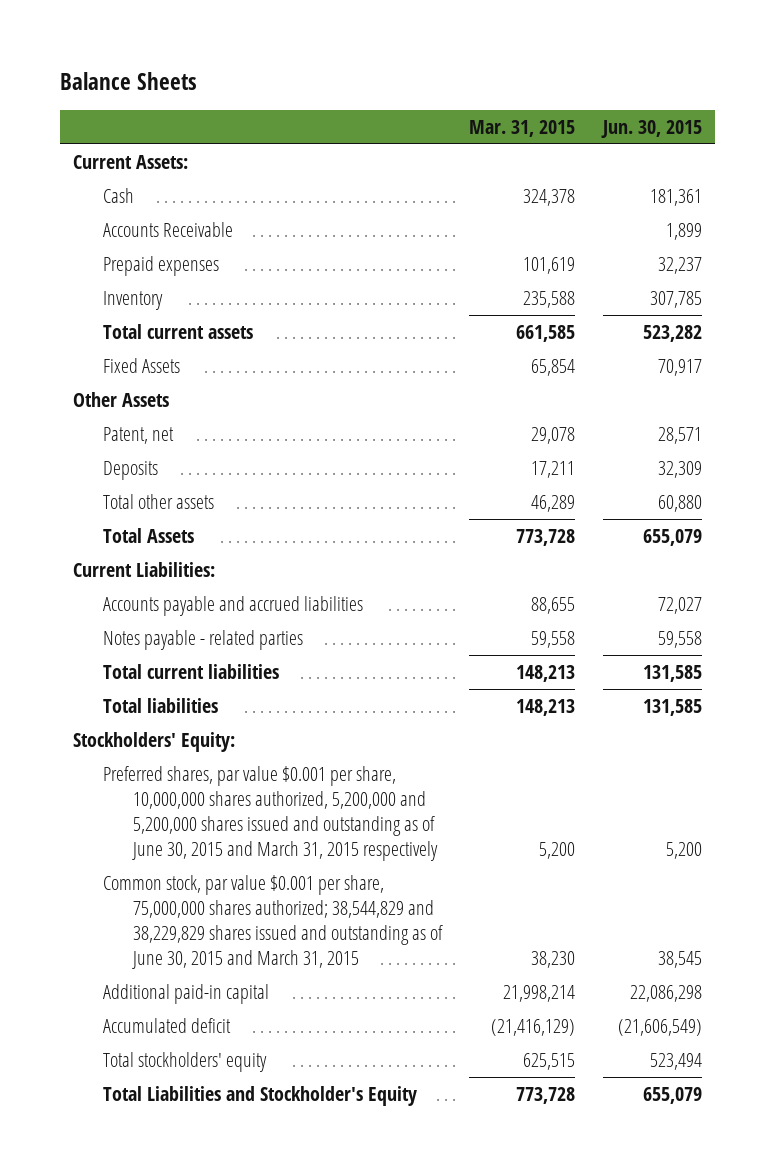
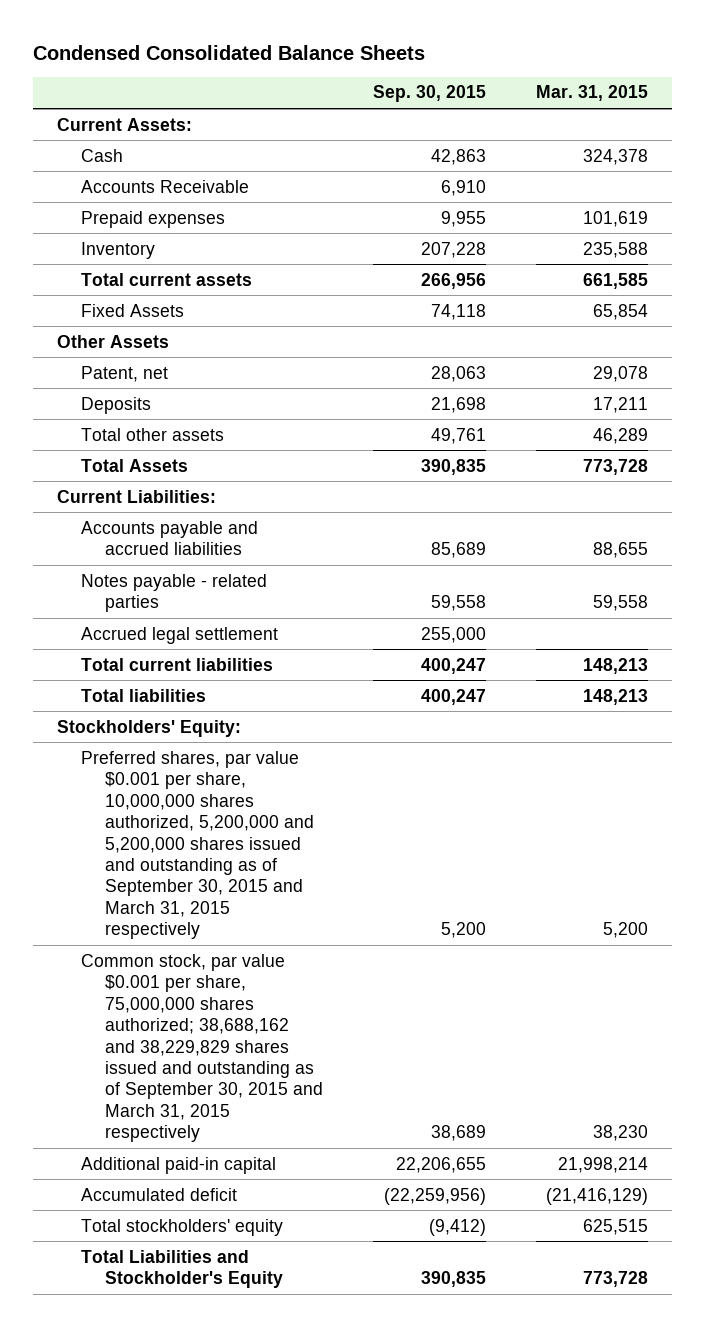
- Balance Sheets
+ Condensed Consolidated Balance Sheets
- | Mar. 31, 2015 | Jun. 30, 2015
+ | Sep. 30, 2015 | Mar. 31, 2015
+ Accrued legal settlement | 255,000 |
- Preferred shares, par value $0.001 per share, 10,000,000 shares authorized, 5,200,000 and 5,200,000 shares issued and outstanding as of June 30, 2015 and March 31, 2015 respectively | 5,200 | 5,200
- Common stock, par value $0.001 per share, 75,000,000 shares authorized; 38,544,829 and 38,229,829 shares issued and outstanding as of June 30, 2015 and March 31, 2015 | 38,230 | 38,545
+ Preferred shares, par value $0.001 per share, 10,000,000 shares authorized, 5,200,000 and 5,200,000 shares issued and outstanding as of September 30, 2015 and March 31, 2015 respectively | 5,200 | 5,200
+ Common stock, par value $0.001 per share, 75,000,000 shares authorized; 38,688,162 and 38,229,829 shares issued and outstanding as of September 30, 2015 and March 31, 2015 respectively | 38,689 | 38,230

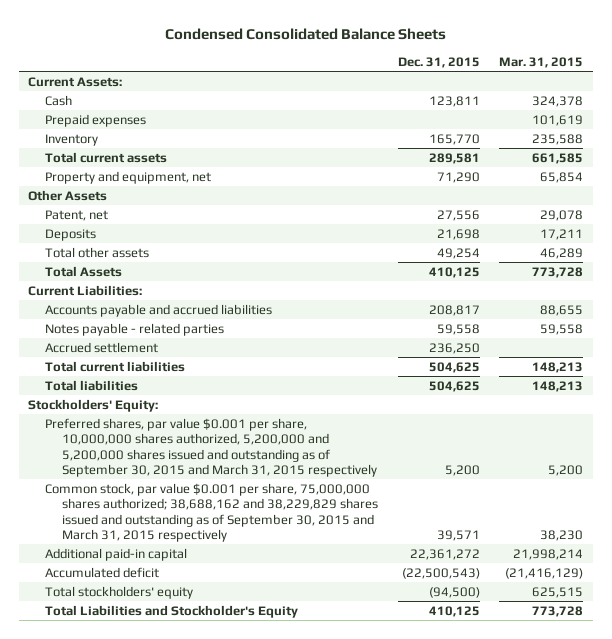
- | Sep. 30, 2015 | Mar. 31, 2015
+ | Dec. 31, 2015 | Mar. 31, 2015
- Accounts Receivable | 6,910 |
- Fixed Assets | 74,118 | 65,854
+ Property and equipment, net | 71,290 | 65,854
- Accrued legal settlement | 255,000 |
+ Accrued settlement | 236,250 |

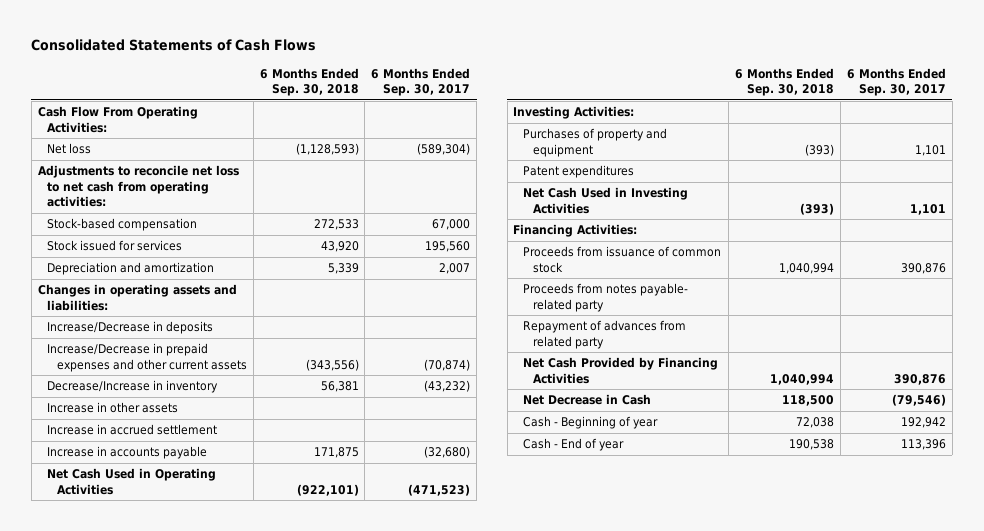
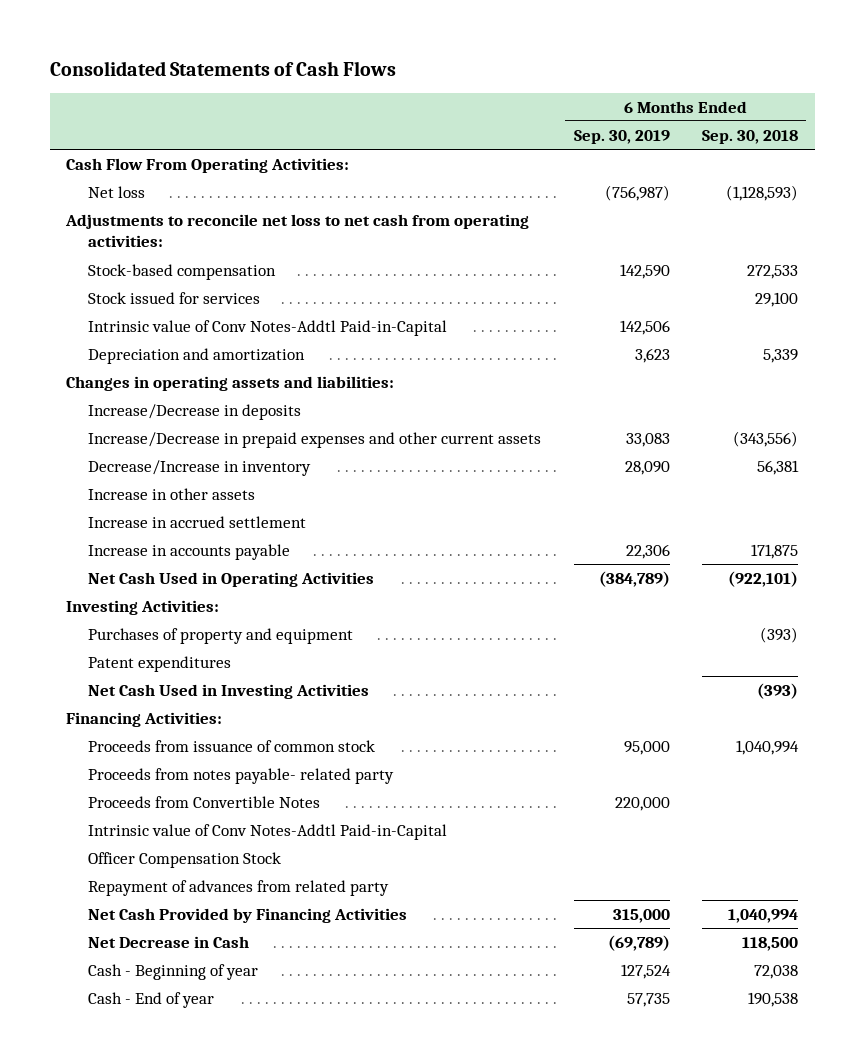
- | 6 Months Ended Sep. 30, 2018 | 6 Months Ended Sep. 30, 2017
+ | 6 Months Ended Sep. 30, 2019 | 6 Months Ended Sep. 30, 2018
- Stock issued for services | 43,920 | 195,560
+ Stock issued for services | | 29,100
+ Intrinsic value of Conv Notes-Addtl Paid-in-Capital | 142,506 |
+ Proceeds from Convertible Notes | 220,000 |
+ Intrinsic value of Conv Notes-Addtl Paid-in-Capital
+ Officer Compensation Stock

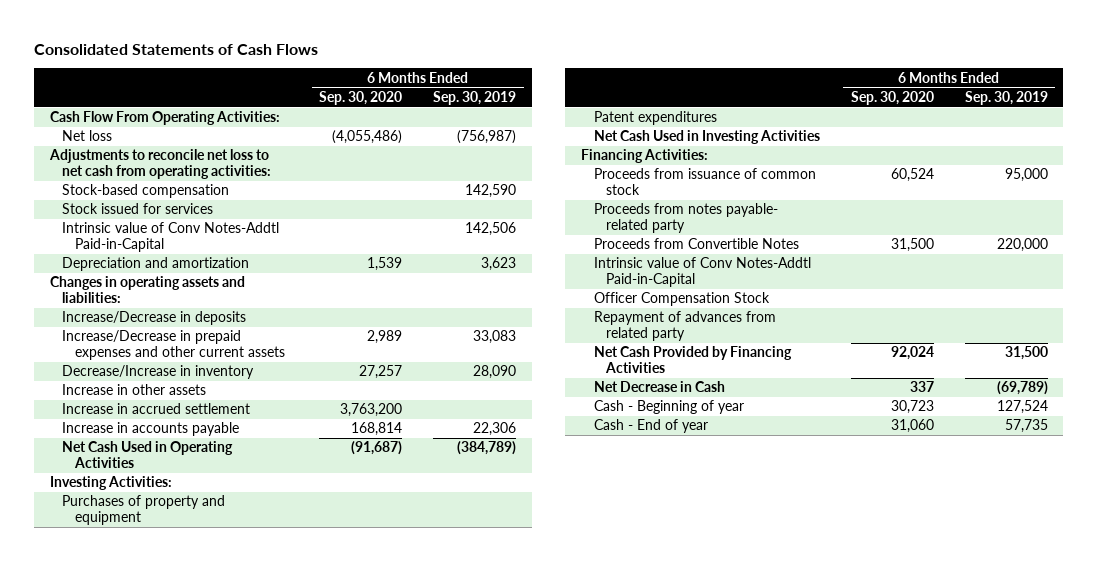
- | 6 Months Ended Sep. 30, 2019 | 6 Months Ended Sep. 30, 2018
+ | 6 Months Ended Sep. 30, 2020 | 6 Months Ended Sep. 30, 2019
- Net Cash Provided by Financing Activities | 315,000 | 1,040,994
+ Net Cash Provided by Financing Activities | 92,024 | 31,500

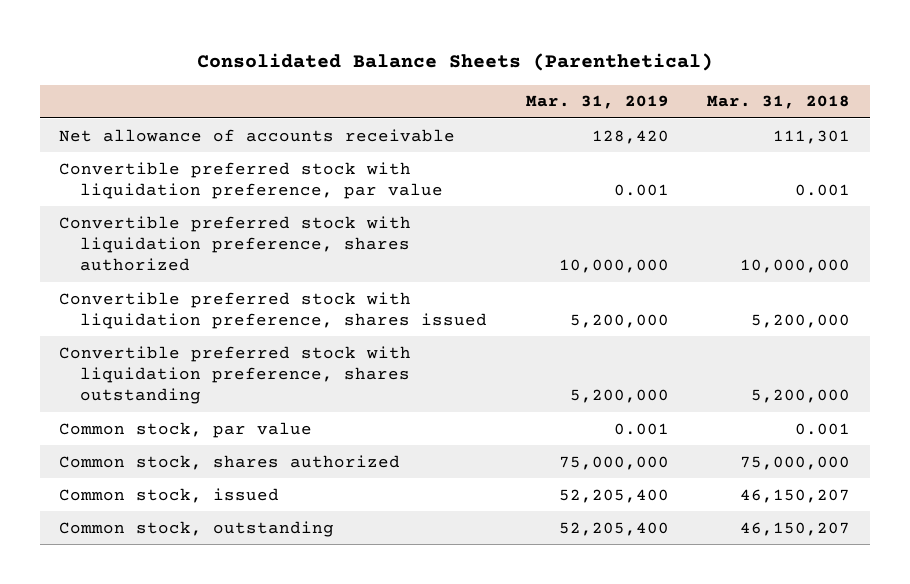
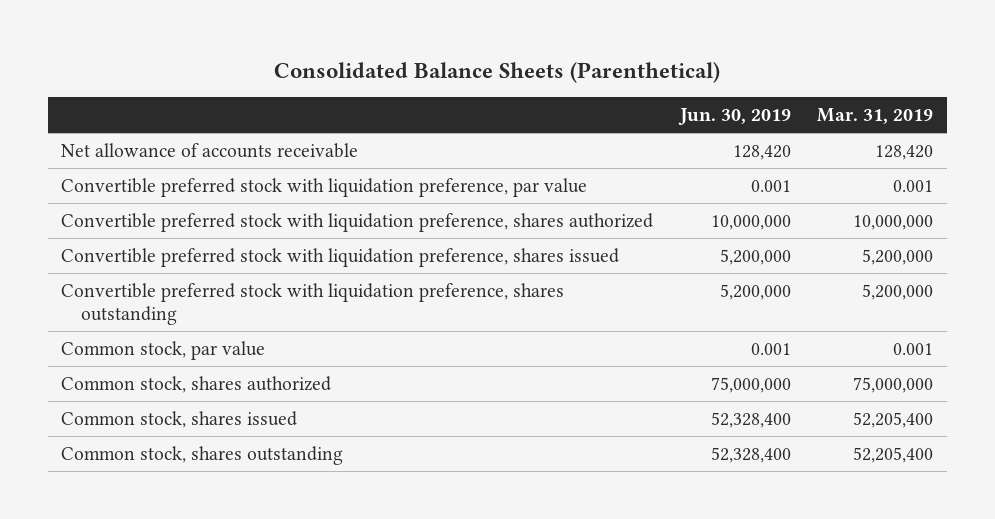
- | Mar. 31, 2019 | Mar. 31, 2018
+ | Jun. 30, 2019 | Mar. 31, 2019
- Common stock, issued | 52,205,400 | 46,150,207
- Common stock, outstanding | 52,205,400 | 46,150,207
+ Common stock, shares issued | 52,328,400 | 52,205,400
+ Common stock, shares outstanding | 52,328,400 | 52,205,400

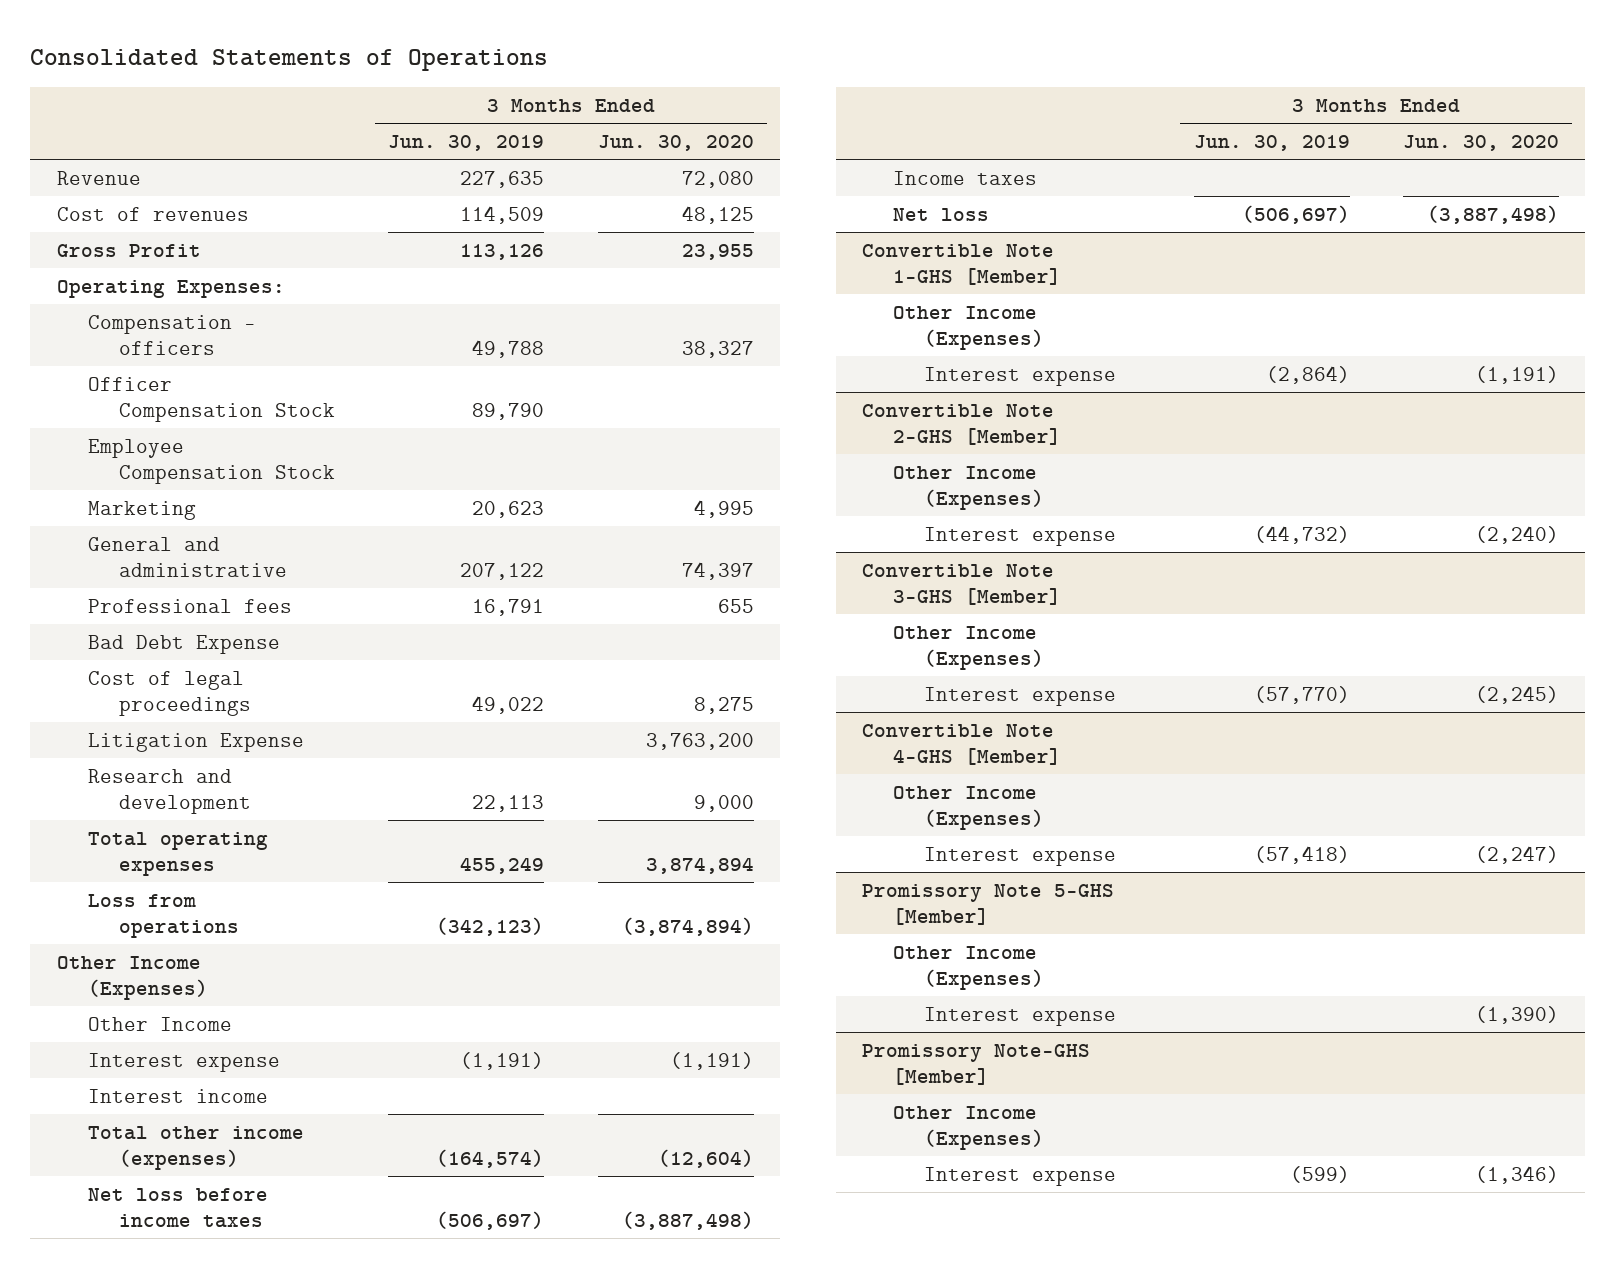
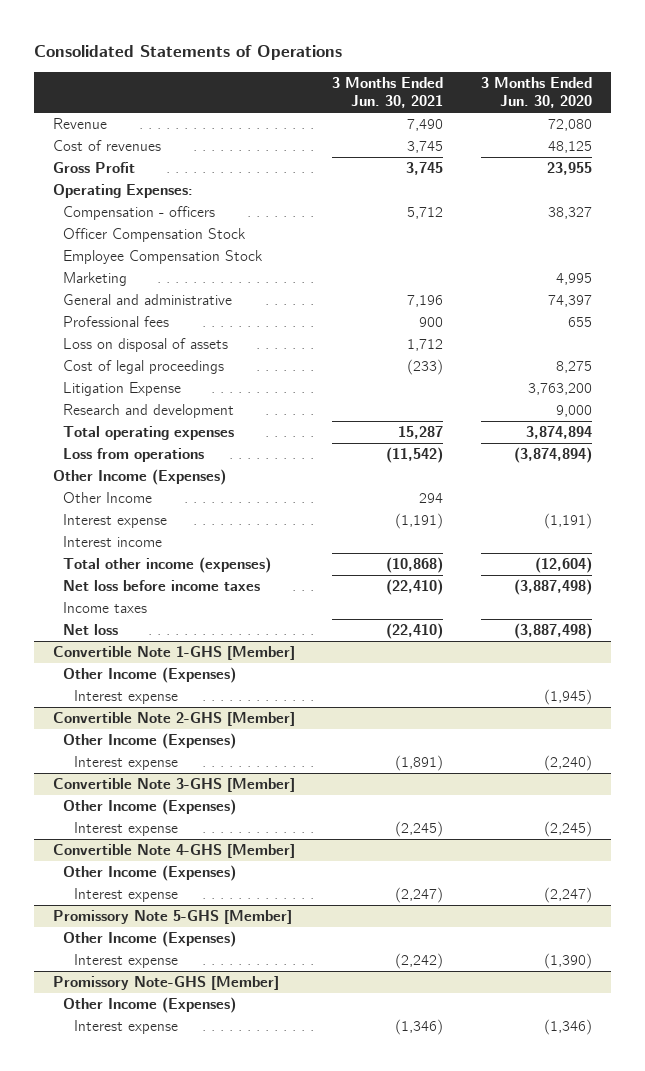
- | 3 Months Ended Jun. 30, 2019 | 3 Months Ended Jun. 30, 2020
+ | 3 Months Ended Jun. 30, 2021 | 3 Months Ended Jun. 30, 2020
- Bad Debt Expense
+ Loss on disposal of assets | 1,712 |
@ Convertible Note 1-GHS [Member]
- Interest expense | (2,864) | (1,191)
+ Interest expense | | (1,945)

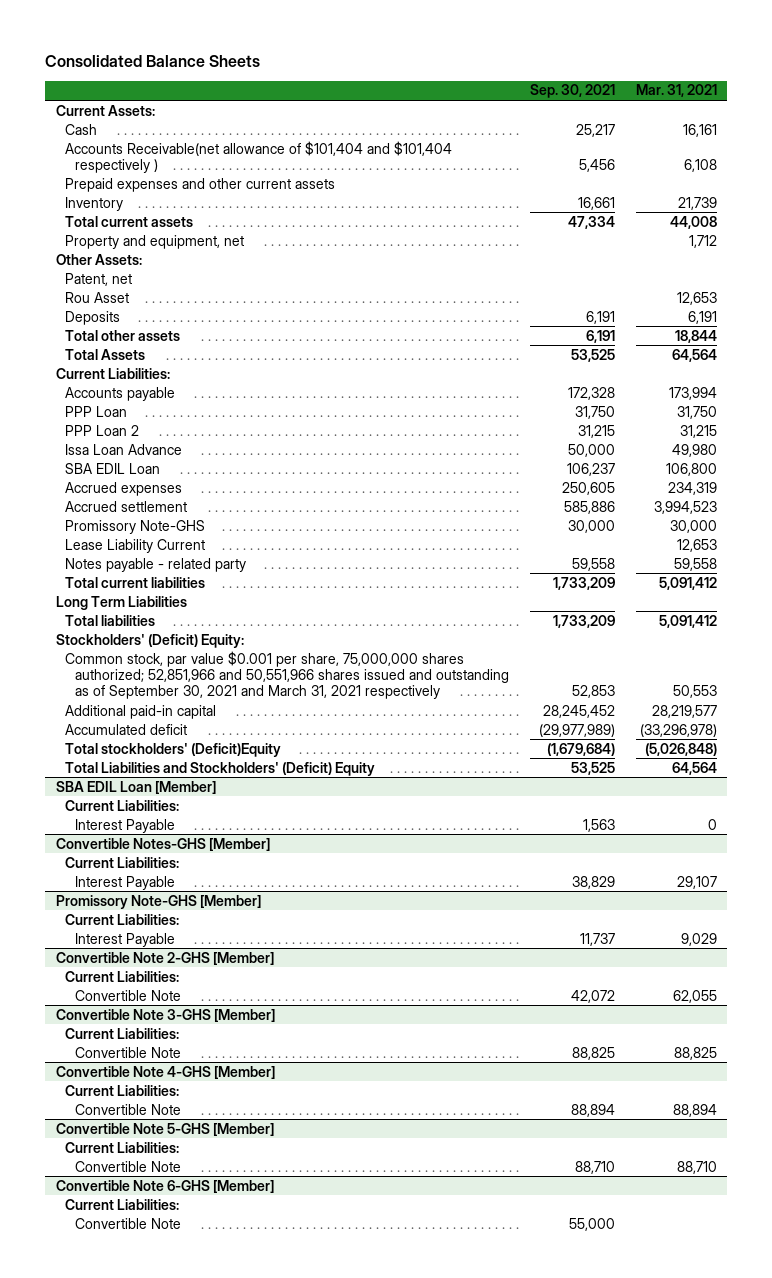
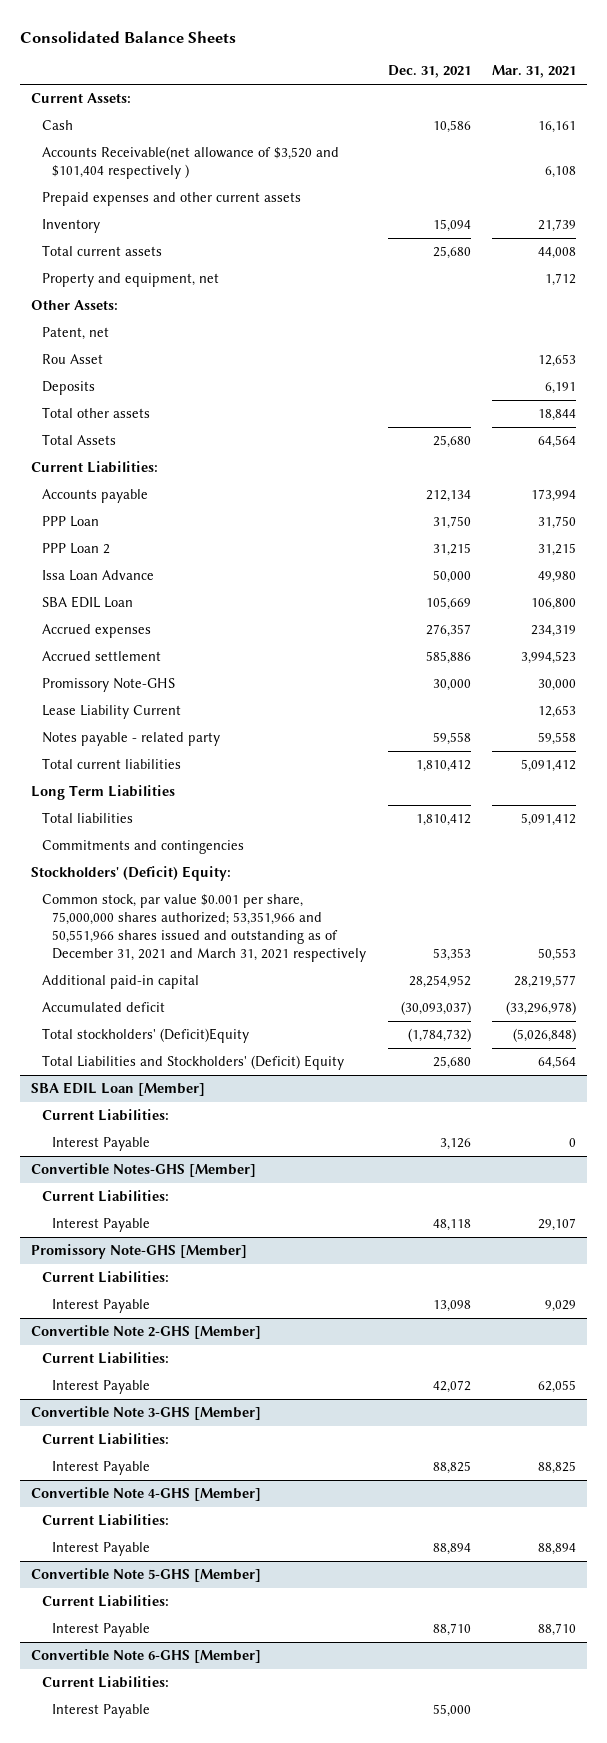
- | Sep. 30, 2021 | Mar. 31, 2021
+ | Dec. 31, 2021 | Mar. 31, 2021
- Accounts Receivable(net allowance of $101,404 and $101,404 respectively ) | 5,456 | 6,108
+ Accounts Receivable(net allowance of $3,520 and $101,404 respectively ) | | 6,108
+ Commitments and contingencies
- Common stock, par value $0.001 per share, 75,000,000 shares authorized; 52,851,966 and 50,551,966 shares issued and outstanding as of September 30, 2021 and March 31, 2021 respectively | 52,853 | 50,553
+ Common stock, par value $0.001 per share, 75,000,000 shares authorized; 53,351,966 and 50,551,966 shares issued and outstanding as of December 31, 2021 and March 31, 2021 respectively | 53,353 | 50,553
@ Convertible Note 2-GHS [Member]
- Convertible Note | 42,072 | 62,055
+ Interest Payable | 42,072 | 62,055
@ Convertible Note 3-GHS [Member]
- Convertible Note | 88,825 | 88,825
+ Interest Payable | 88,825 | 88,825
@ Convertible Note 4-GHS [Member]
- Convertible Note | 88,894 | 88,894
+ Interest Payable | 88,894 | 88,894
@ Convertible Note 5-GHS [Member]
- Convertible Note | 88,710 | 88,710
+ Interest Payable | 88,710 | 88,710
@ Convertible Note 6-GHS [Member]
- Convertible Note | 55,000 |
+ Interest Payable | 55,000 |

